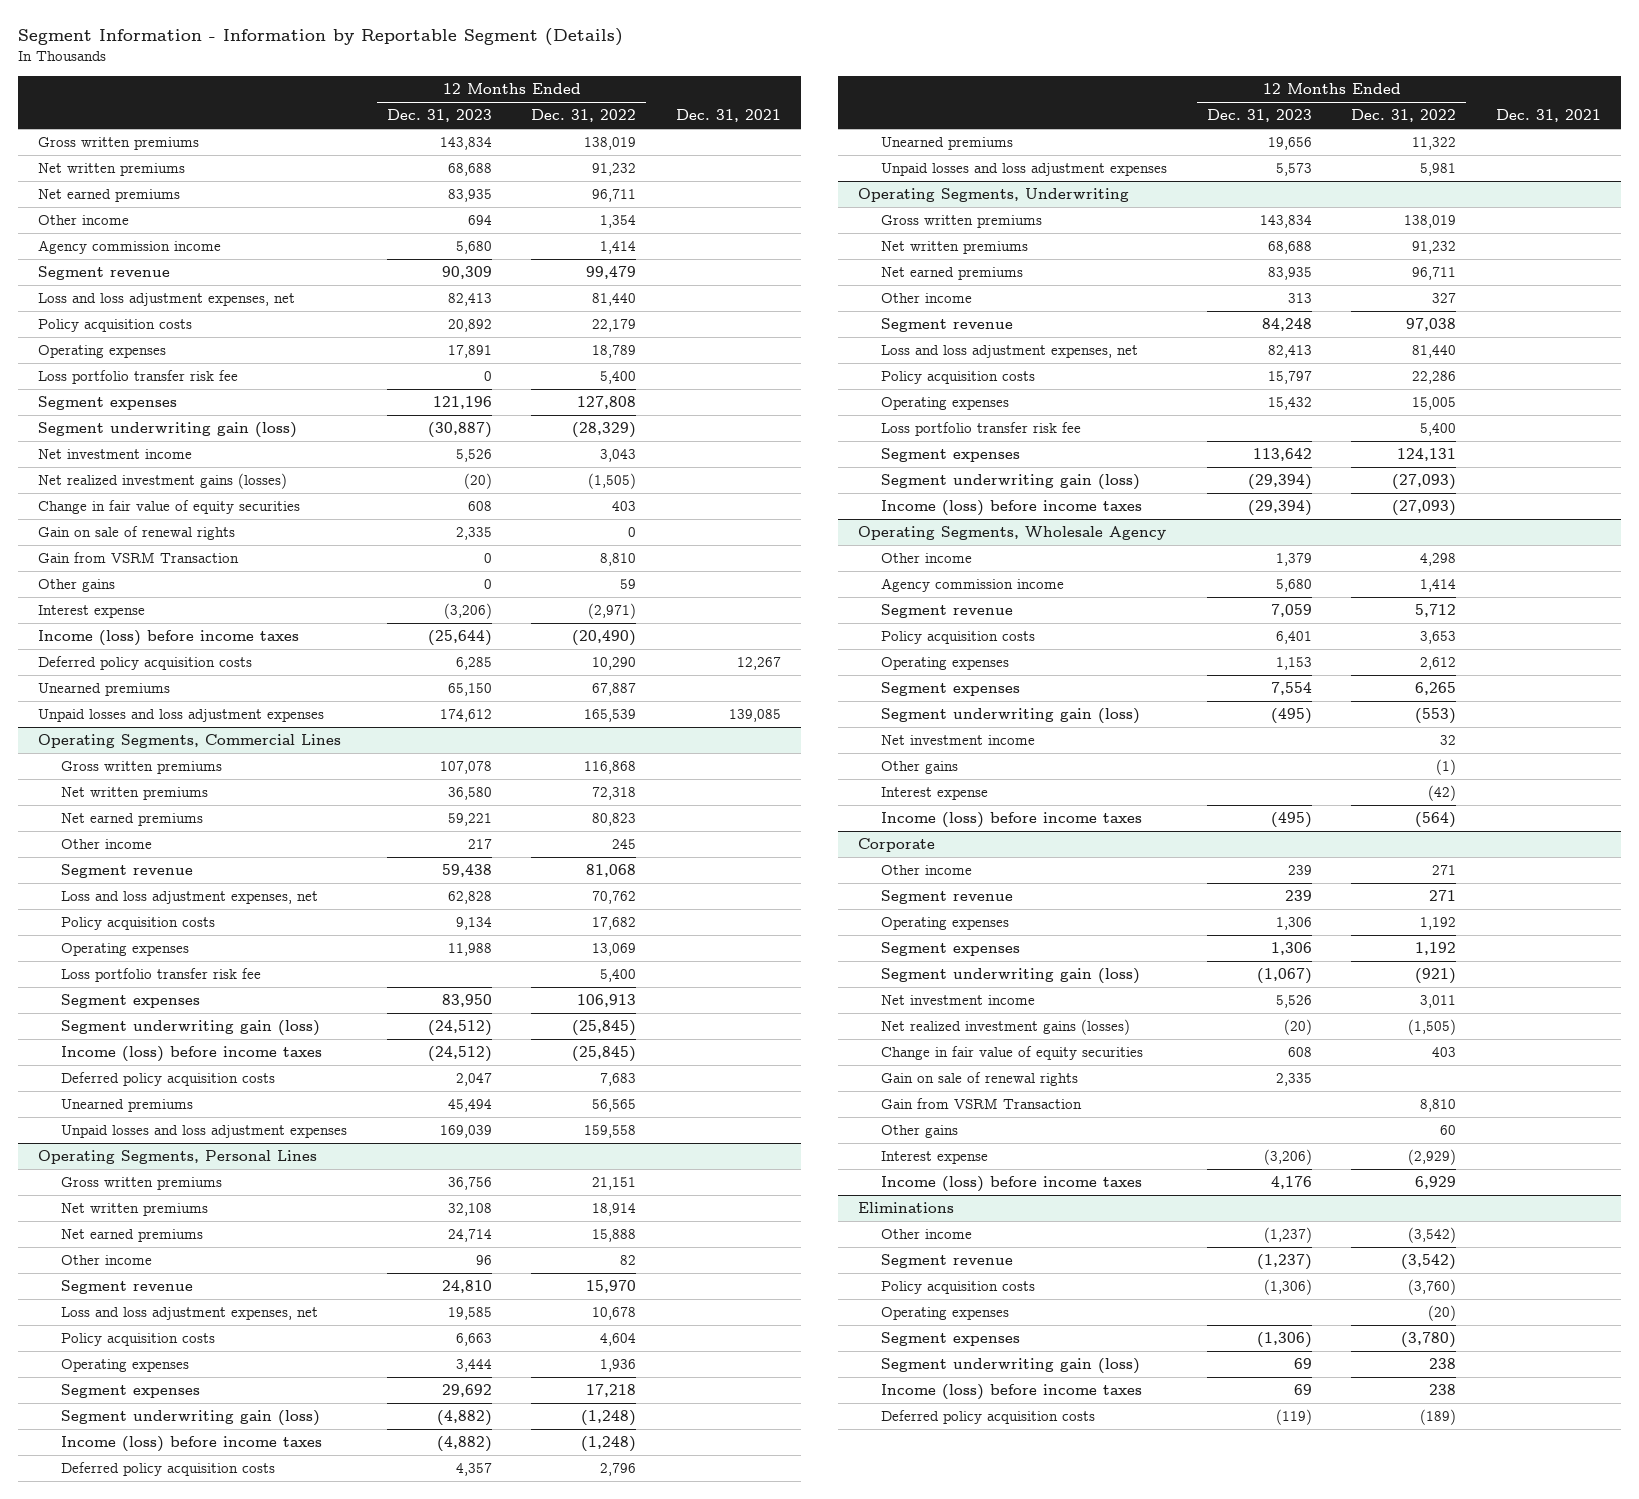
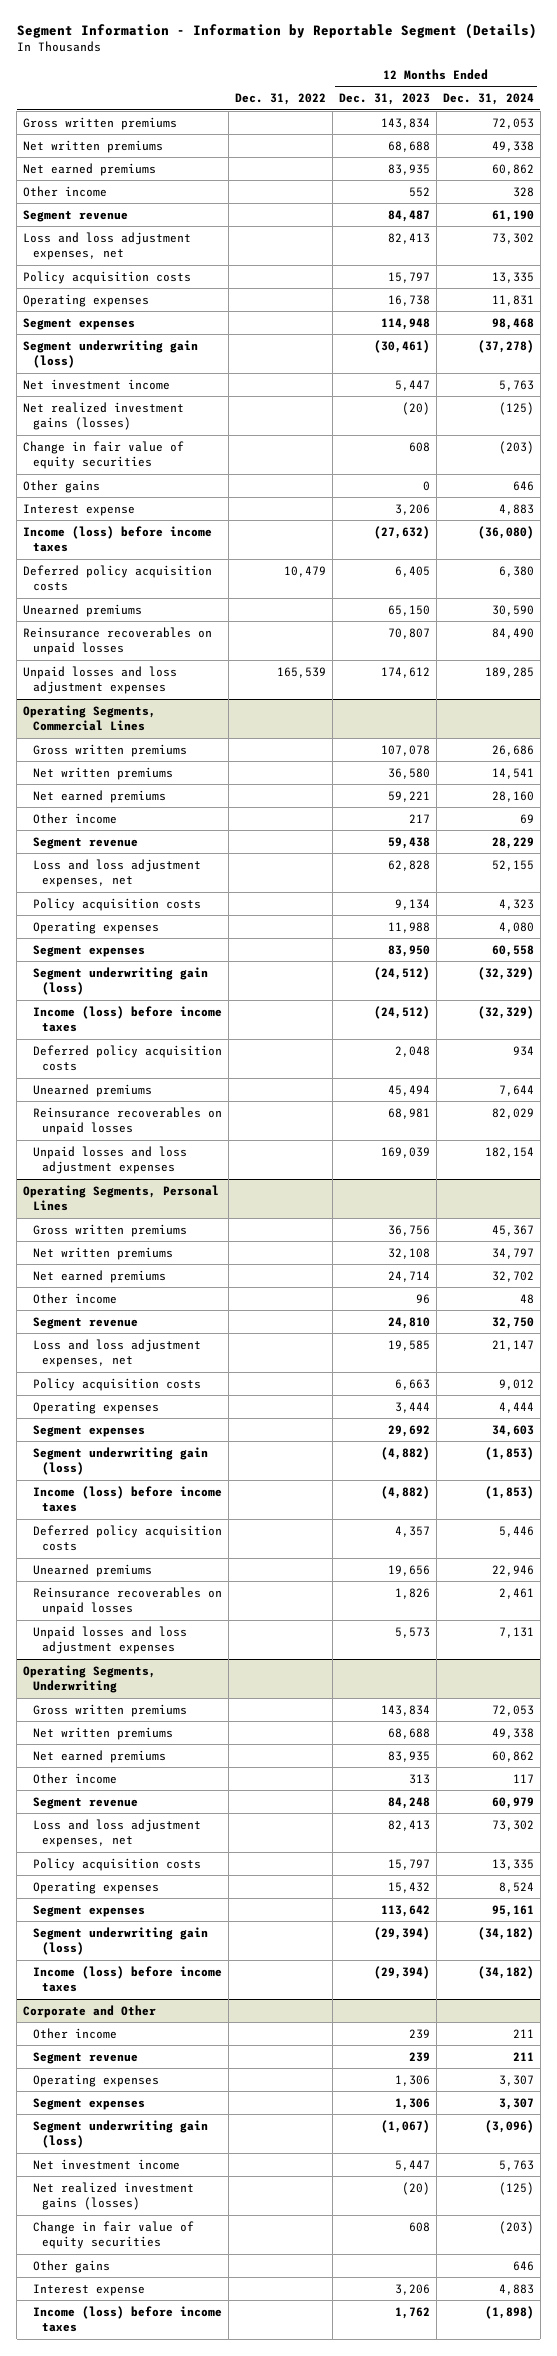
- | 12 Months Ended Dec. 31, 2023 | 12 Months Ended Dec. 31, 2022 | Dec. 31, 2021
+ | Dec. 31, 2022 | 12 Months Ended Dec. 31, 2023 | 12 Months Ended Dec. 31, 2024
- Other income | 694 | 1,354 |
- Agency commission income | 5,680 | 1,414 |
- Segment revenue | 90,309 | 99,479 |
+ Other income | | 552 | 328
+ Segment revenue | | 84,487 | 61,190
- Policy acquisition costs | 20,892 | 22,179 |
- Operating expenses | 17,891 | 18,789 |
- Loss portfolio transfer risk fee | 0 | 5,400 |
- Segment expenses | 121,196 | 127,808 |
- Segment underwriting gain (loss) | (30,887) | (28,329) |
- Net investment income | 5,526 | 3,043 |
+ Policy acquisition costs | | 15,797 | 13,335
+ Operating expenses | | 16,738 | 11,831
+ Segment expenses | | 114,948 | 98,468
+ Segment underwriting gain (loss) | | (30,461) | (37,278)
+ Net investment income | | 5,447 | 5,763
- Gain on sale of renewal rights | 2,335 | 0 |
- Gain from VSRM Transaction | 0 | 8,810 |
- Interest expense | (3,206) | (2,971) |
- Income (loss) before income taxes | (25,644) | (20,490) |
- Deferred policy acquisition costs | 6,285 | 10,290 | 12,267
+ Interest expense | | 3,206 | 4,883
+ Income (loss) before income taxes | | (27,632) | (36,080)
+ Deferred policy acquisition costs | 10,479 | 6,405 | 6,380
+ Reinsurance recoverables on unpaid losses | | 70,807 | 84,490
@ Operating Segments, Commercial Lines
- Loss portfolio transfer risk fee | | 5,400 |
- Deferred policy acquisition costs | 2,047 | 7,683 |
+ Deferred policy acquisition costs | | 2,048 | 934
+ Reinsurance recoverables on unpaid losses | | 68,981 | 82,029
@ Operating Segments, Personal Lines
+ Reinsurance recoverables on unpaid losses | | 1,826 | 2,461
@ Operating Segments, Underwriting
- Loss portfolio transfer risk fee | | 5,400 |
- Operating Segments, Wholesale Agency
- Other income | 1,379 | 4,298 |
- Agency commission income | 5,680 | 1,414 |
- Segment revenue | 7,059 | 5,712 |
- Policy acquisition costs | 6,401 | 3,653 |
- Operating expenses | 1,153 | 2,612 |
- Segment expenses | 7,554 | 6,265 |
- Segment underwriting gain (loss) | (495) | (553) |
- Net investment income | | 32 |
- Other gains | | (1) |
- Interest expense | | (42) |
- Income (loss) before income taxes | (495) | (564) |
- Corporate
+ Corporate and Other
- Net investment income | 5,526 | 3,011 |
+ Net investment income | | 5,447 | 5,763
- Gain on sale of renewal rights | 2,335 | |
- Gain from VSRM Transaction | | 8,810 |
- Interest expense | (3,206) | (2,929) |
- Income (loss) before income taxes | 4,176 | 6,929 |
- Eliminations
- Other income | (1,237) | (3,542) |
- Segment revenue | (1,237) | (3,542) |
- Policy acquisition costs | (1,306) | (3,760) |
- Operating expenses | | (20) |
- Segment expenses | (1,306) | (3,780) |
- Segment underwriting gain (loss) | 69 | 238 |
- Income (loss) before income taxes | 69 | 238 |
- Deferred policy acquisition costs | (119) | (189) |
+ Interest expense | | 3,206 | 4,883
+ Income (loss) before income taxes | | 1,762 | (1,898)

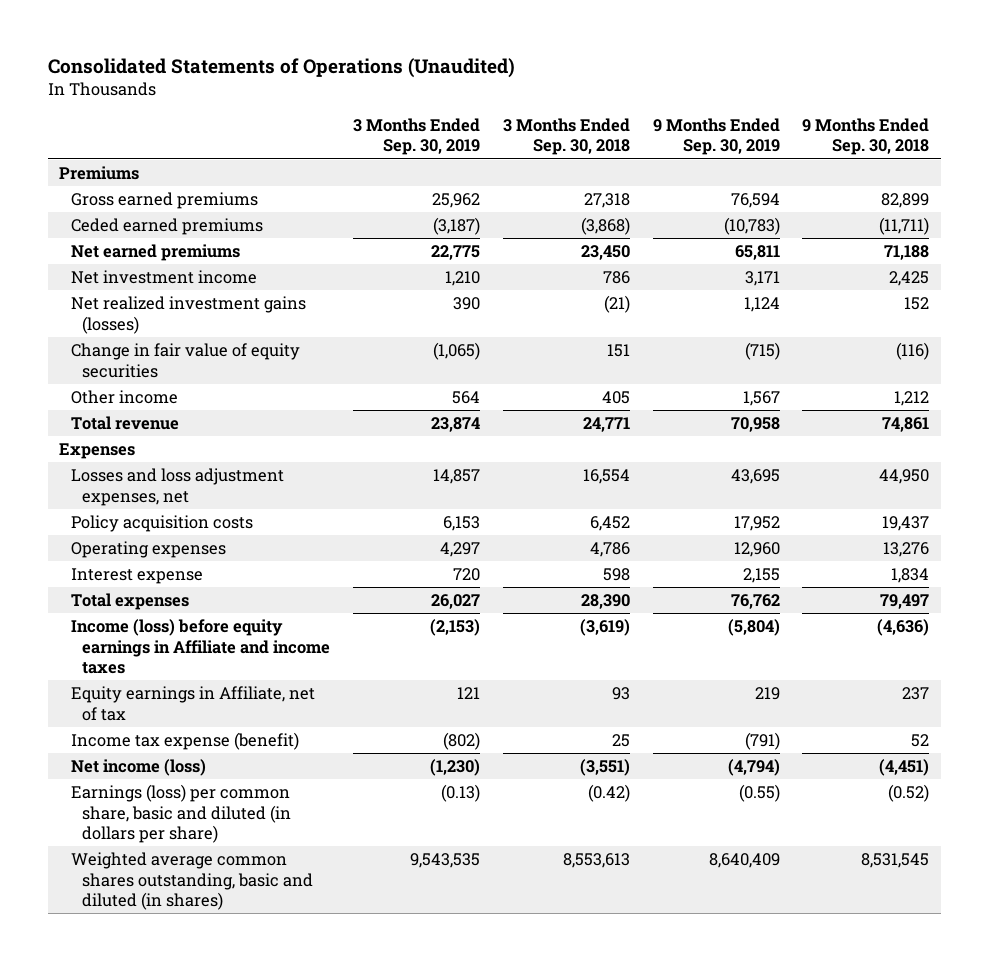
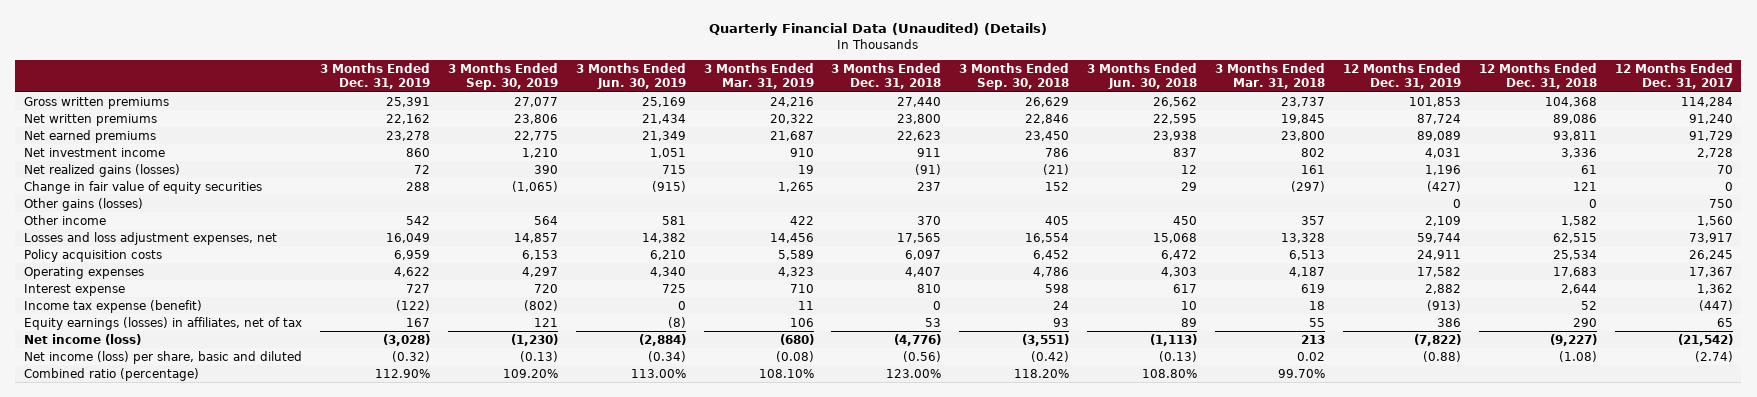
- Consolidated Statements of Operations (Unaudited)
+ Quarterly Financial Data (Unaudited) (Details)
- | 3 Months Ended Sep. 30, 2019 | 3 Months Ended Sep. 30, 2018 | 9 Months Ended Sep. 30, 2019 | 9 Months Ended Sep. 30, 2018
+ | 3 Months Ended Dec. 31, 2019 | 3 Months Ended Sep. 30, 2019 | 3 Months Ended Jun. 30, 2019 | 3 Months Ended Mar. 31, 2019 | 3 Months Ended Dec. 31, 2018 | 3 Months Ended Sep. 30, 2018 | 3 Months Ended Jun. 30, 2018 | 3 Months Ended Mar. 31, 2018 | 12 Months Ended Dec. 31, 2019 | 12 Months Ended Dec. 31, 2018 | 12 Months Ended Dec. 31, 2017
- Premiums
- Gross earned premiums | 25,962 | 27,318 | 76,594 | 82,899
- Ceded earned premiums | (3,187) | (3,868) | (10,783) | (11,711)
+ Gross written premiums | 25,391 | 27,077 | 25,169 | 24,216 | 27,440 | 26,629 | 26,562 | 23,737 | 101,853 | 104,368 | 114,284
+ Net written premiums | 22,162 | 23,806 | 21,434 | 20,322 | 23,800 | 22,846 | 22,595 | 19,845 | 87,724 | 89,086 | 91,240
- Net realized investment gains (losses) | 390 | (21) | 1,124 | 152
- Change in fair value of equity securities | (1,065) | 151 | (715) | (116)
+ Net realized gains (losses) | 72 | 390 | 715 | 19 | (91) | (21) | 12 | 161 | 1,196 | 61 | 70
+ Change in fair value of equity securities | 288 | (1,065) | (915) | 1,265 | 237 | 152 | 29 | (297) | (427) | 121 | 0
+ Other gains (losses) | | | | | | | | | 0 | 0 | 750
- Total revenue | 23,874 | 24,771 | 70,958 | 74,861
- Expenses
- Total expenses | 26,027 | 28,390 | 76,762 | 79,497
- Income (loss) before equity earnings in Affiliate and income taxes | (2,153) | (3,619) | (5,804) | (4,636)
- Equity earnings in Affiliate, net of tax | 121 | 93 | 219 | 237
- Income tax expense (benefit) | (802) | 25 | (791) | 52
+ Income tax expense (benefit) | (122) | (802) | 0 | 11 | 0 | 24 | 10 | 18 | (913) | 52 | (447)
+ Equity earnings (losses) in affiliates, net of tax | 167 | 121 | (8) | 106 | 53 | 93 | 89 | 55 | 386 | 290 | 65
- Earnings (loss) per common share, basic and diluted (in dollars per share) | (0.13) | (0.42) | (0.55) | (0.52)
- Weighted average common shares outstanding, basic and diluted (in shares) | 9,543,535 | 8,553,613 | 8,640,409 | 8,531,545
+ Net income (loss) per share, basic and diluted | (0.32) | (0.13) | (0.34) | (0.08) | (0.56) | (0.42) | (0.13) | 0.02 | (0.88) | (1.08) | (2.74)
+ Combined ratio (percentage) | 112.90% | 109.20% | 113.00% | 108.10% | 123.00% | 118.20% | 108.80% | 99.70% | | |

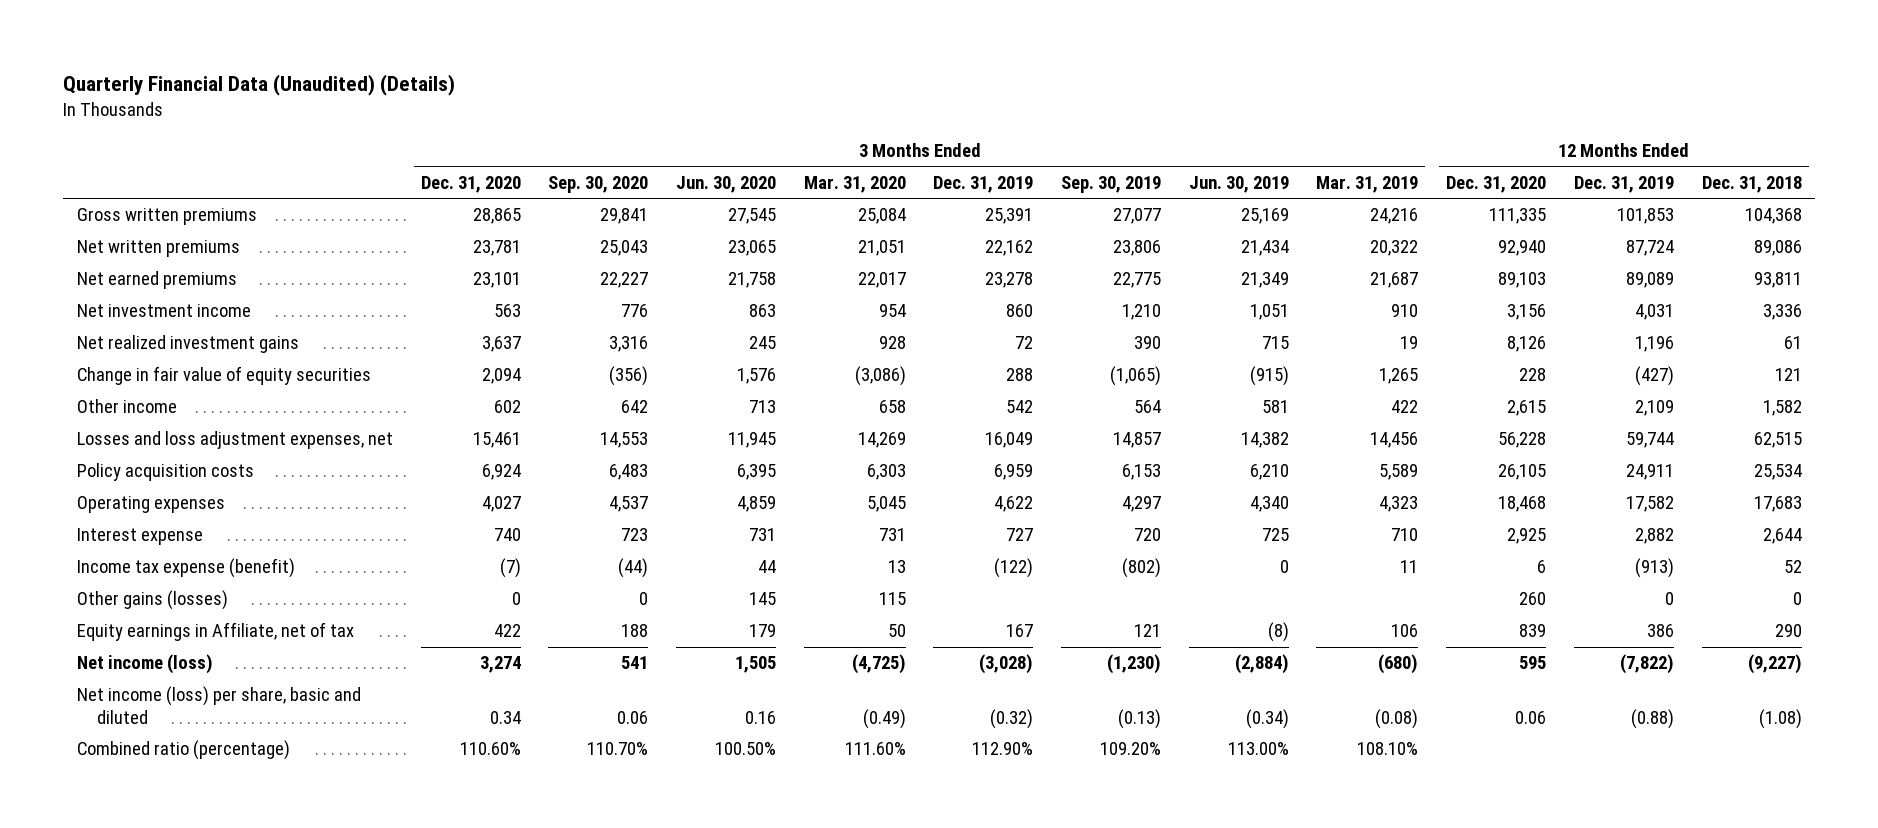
- | 3 Months Ended Dec. 31, 2019 | 3 Months Ended Sep. 30, 2019 | 3 Months Ended Jun. 30, 2019 | 3 Months Ended Mar. 31, 2019 | 3 Months Ended Dec. 31, 2018 | 3 Months Ended Sep. 30, 2018 | 3 Months Ended Jun. 30, 2018 | 3 Months Ended Mar. 31, 2018 | 12 Months Ended Dec. 31, 2019 | 12 Months Ended Dec. 31, 2018 | 12 Months Ended Dec. 31, 2017
+ | 3 Months Ended Dec. 31, 2020 | 3 Months Ended Sep. 30, 2020 | 3 Months Ended Jun. 30, 2020 | 3 Months Ended Mar. 31, 2020 | 3 Months Ended Dec. 31, 2019 | 3 Months Ended Sep. 30, 2019 | 3 Months Ended Jun. 30, 2019 | 3 Months Ended Mar. 31, 2019 | 12 Months Ended Dec. 31, 2020 | 12 Months Ended Dec. 31, 2019 | 12 Months Ended Dec. 31, 2018
- Net realized gains (losses) | 72 | 390 | 715 | 19 | (91) | (21) | 12 | 161 | 1,196 | 61 | 70
+ Net realized investment gains | 3,637 | 3,316 | 245 | 928 | 72 | 390 | 715 | 19 | 8,126 | 1,196 | 61
- Equity earnings (losses) in affiliates, net of tax | 167 | 121 | (8) | 106 | 53 | 93 | 89 | 55 | 386 | 290 | 65
moved down: Other gains (losses) | 0 | 0 | 145 | 115 | | | | | 260 | 0 | 0
+ Equity earnings in Affiliate, net of tax | 422 | 188 | 179 | 50 | 167 | 121 | (8) | 106 | 839 | 386 | 290

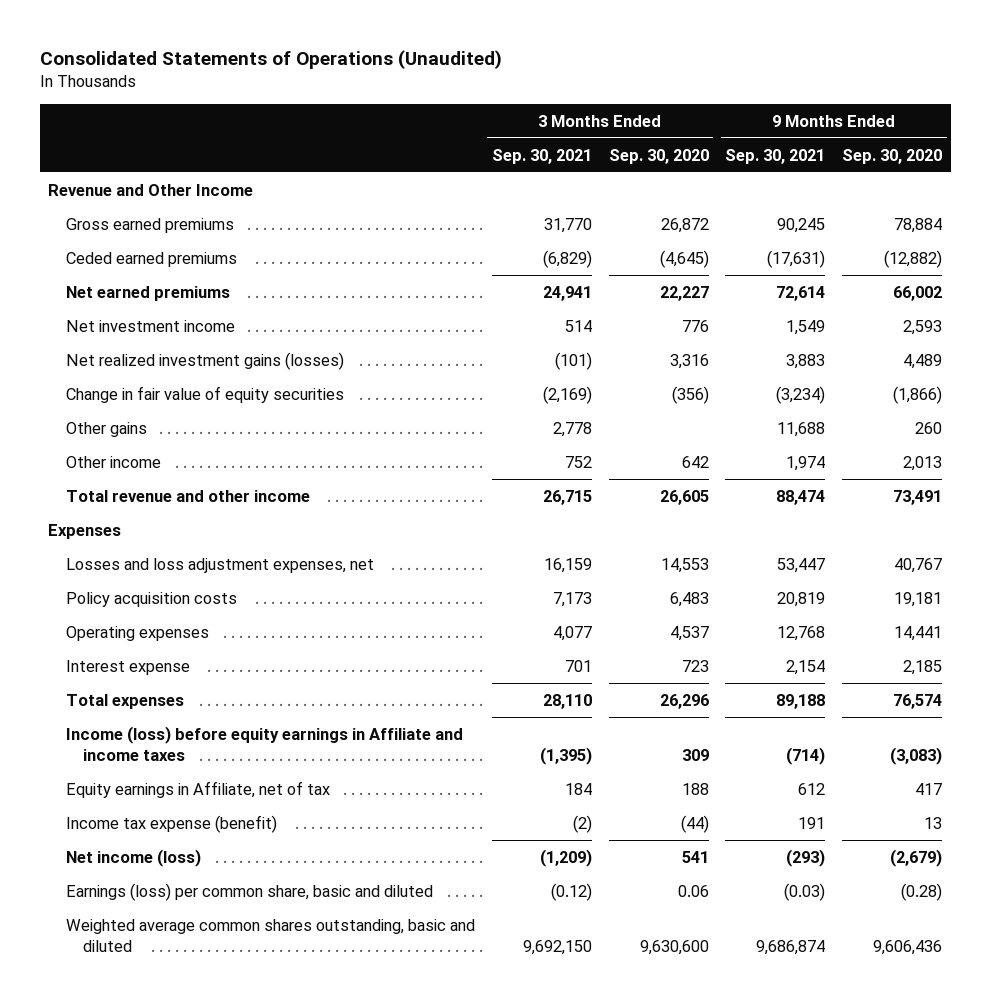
- Quarterly Financial Data (Unaudited) (Details)
+ Consolidated Statements of Operations (Unaudited)
- | 3 Months Ended Dec. 31, 2020 | 3 Months Ended Sep. 30, 2020 | 3 Months Ended Jun. 30, 2020 | 3 Months Ended Mar. 31, 2020 | 3 Months Ended Dec. 31, 2019 | 3 Months Ended Sep. 30, 2019 | 3 Months Ended Jun. 30, 2019 | 3 Months Ended Mar. 31, 2019 | 12 Months Ended Dec. 31, 2020 | 12 Months Ended Dec. 31, 2019 | 12 Months Ended Dec. 31, 2018
+ | 3 Months Ended Sep. 30, 2021 | 3 Months Ended Sep. 30, 2020 | 9 Months Ended Sep. 30, 2021 | 9 Months Ended Sep. 30, 2020
- Gross written premiums | 28,865 | 29,841 | 27,545 | 25,084 | 25,391 | 27,077 | 25,169 | 24,216 | 111,335 | 101,853 | 104,368
- Net written premiums | 23,781 | 25,043 | 23,065 | 21,051 | 22,162 | 23,806 | 21,434 | 20,322 | 92,940 | 87,724 | 89,086
+ Revenue and Other Income
+ Gross earned premiums | 31,770 | 26,872 | 90,245 | 78,884
+ Ceded earned premiums | (6,829) | (4,645) | (17,631) | (12,882)
- Net realized investment gains | 3,637 | 3,316 | 245 | 928 | 72 | 390 | 715 | 19 | 8,126 | 1,196 | 61
+ Net realized investment gains (losses) | (101) | 3,316 | 3,883 | 4,489
+ Other gains | 2,778 | | 11,688 | 260
+ Total revenue and other income | 26,715 | 26,605 | 88,474 | 73,491
+ Expenses
- Other gains (losses) | 0 | 0 | 145 | 115 | | | | | 260 | 0 | 0
+ Total expenses | 28,110 | 26,296 | 89,188 | 76,574
+ Income (loss) before equity earnings in Affiliate and income taxes | (1,395) | 309 | (714) | (3,083)
moved down: Income tax expense (benefit) | (2) | (44) | 191 | 13
- Net income (loss) per share, basic and diluted | 0.34 | 0.06 | 0.16 | (0.49) | (0.32) | (0.13) | (0.34) | (0.08) | 0.06 | (0.88) | (1.08)
- Combined ratio (percentage) | 110.60% | 110.70% | 100.50% | 111.60% | 112.90% | 109.20% | 113.00% | 108.10% | | |
+ Earnings (loss) per common share, basic and diluted | (0.12) | 0.06 | (0.03) | (0.28)
+ Weighted average common shares outstanding, basic and diluted | 9,692,150 | 9,630,600 | 9,686,874 | 9,606,436

